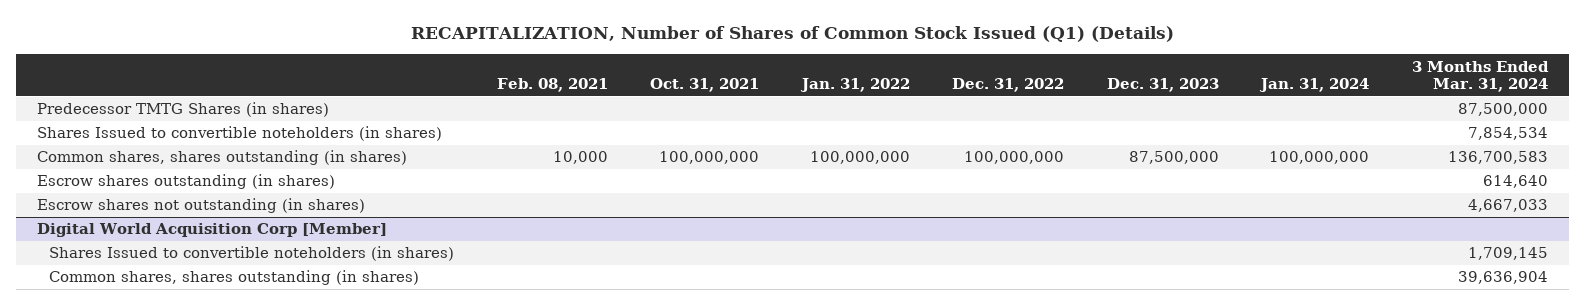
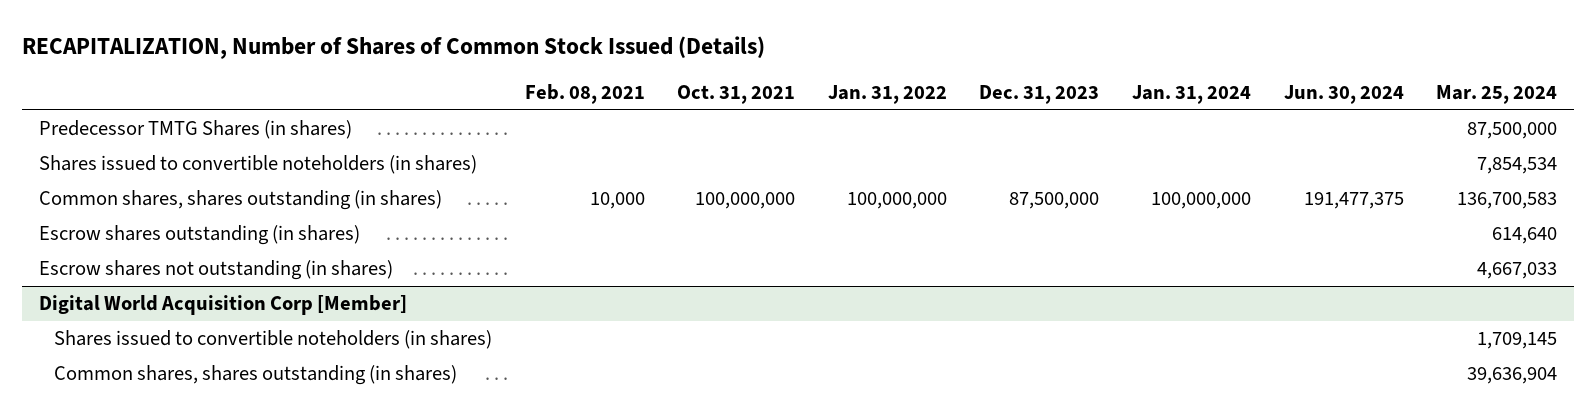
- RECAPITALIZATION, Number of Shares of Common Stock Issued (Q1) (Details)
+ RECAPITALIZATION, Number of Shares of Common Stock Issued (Details)
- | Feb. 08, 2021 | Oct. 31, 2021 | Jan. 31, 2022 | Dec. 31, 2022 | Dec. 31, 2023 | Jan. 31, 2024 | 3 Months Ended Mar. 31, 2024
+ | Feb. 08, 2021 | Oct. 31, 2021 | Jan. 31, 2022 | Dec. 31, 2023 | Jan. 31, 2024 | Jun. 30, 2024 | Mar. 25, 2024
- Shares Issued to convertible noteholders (in shares) | | | | | | | 7,854,534
+ Shares issued to convertible noteholders (in shares) | | | | | | | 7,854,534
@ Digital World Acquisition Corp [Member]
- Shares Issued to convertible noteholders (in shares) | | | | | | | 1,709,145
+ Shares issued to convertible noteholders (in shares) | | | | | | | 1,709,145

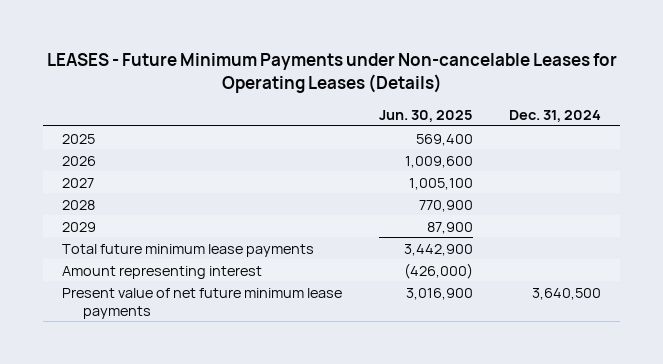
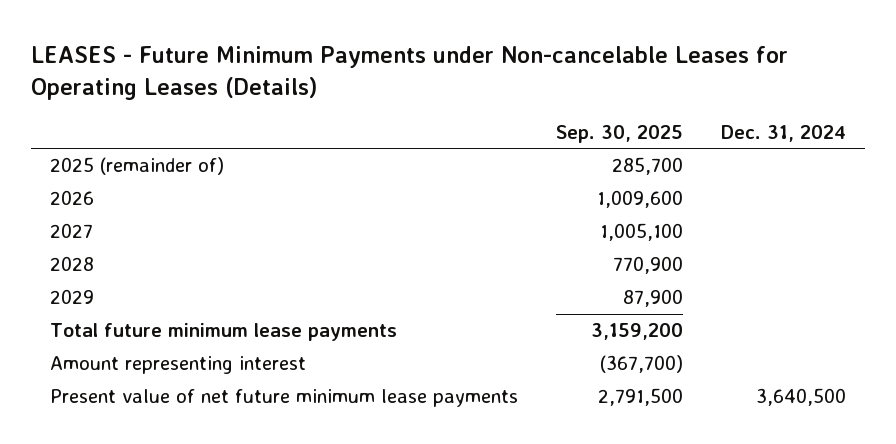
- | Jun. 30, 2025 | Dec. 31, 2024
+ | Sep. 30, 2025 | Dec. 31, 2024
- 2025 | 569,400 |
+ 2025 (remainder of) | 285,700 |

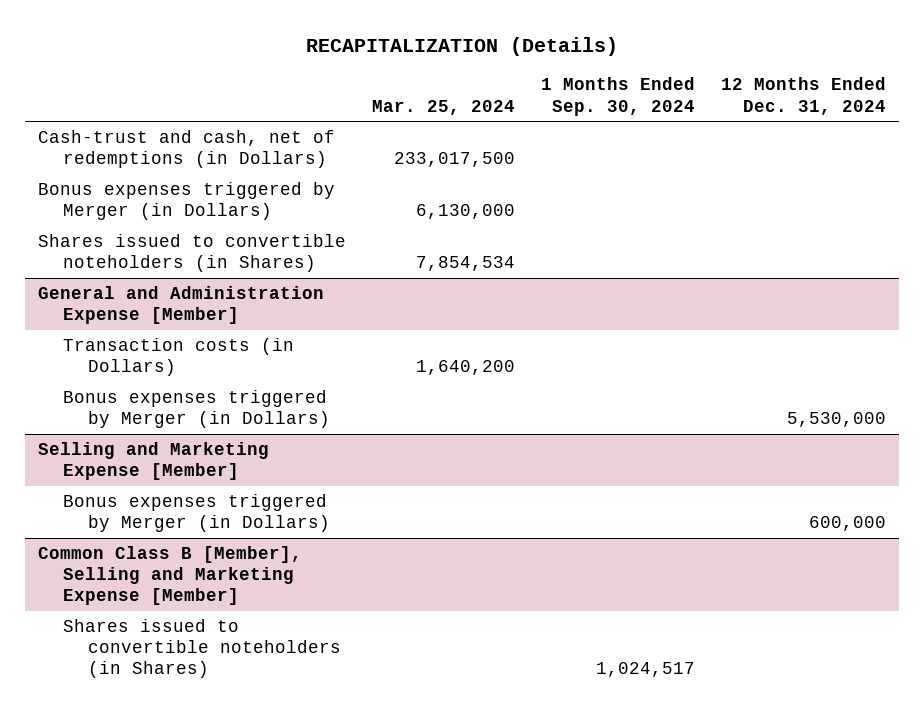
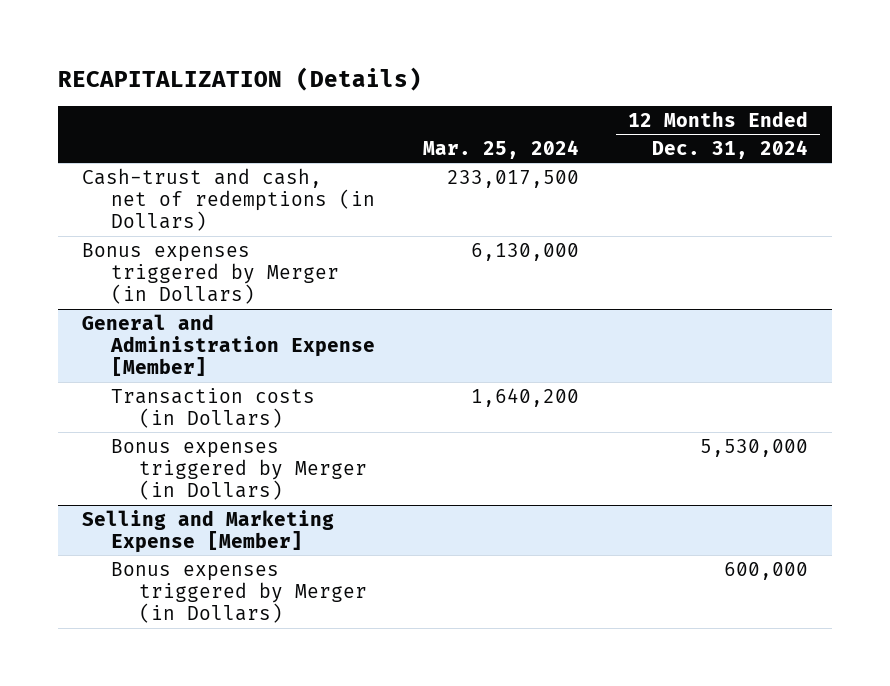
- | Mar. 25, 2024 | 1 Months Ended Sep. 30, 2024 | 12 Months Ended Dec. 31, 2024
+ | Mar. 25, 2024 | 12 Months Ended Dec. 31, 2024
- Shares issued to convertible noteholders (in Shares) | 7,854,534 | |
- Common Class B [Member], Selling and Marketing Expense [Member]
- Shares issued to convertible noteholders (in Shares) | | 1,024,517 |

